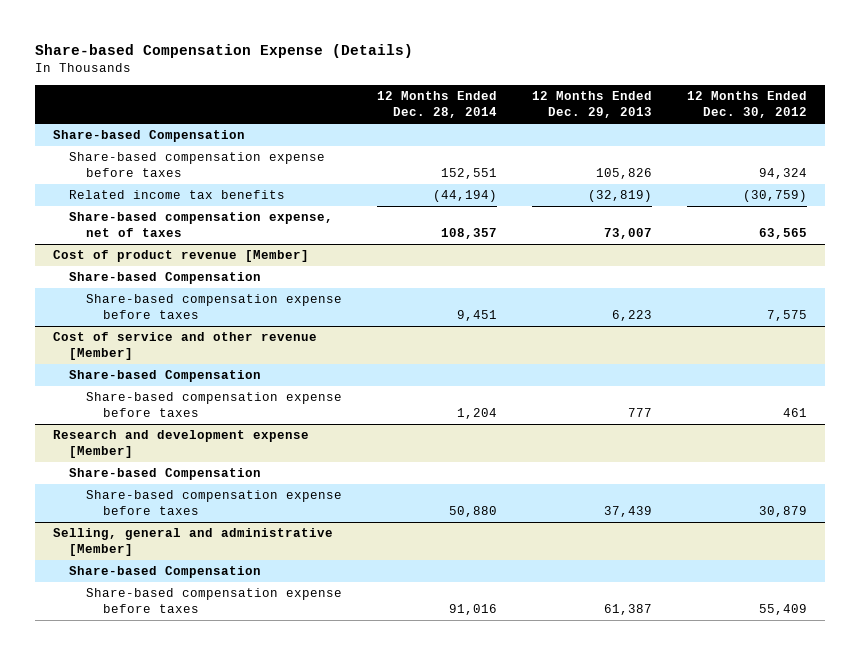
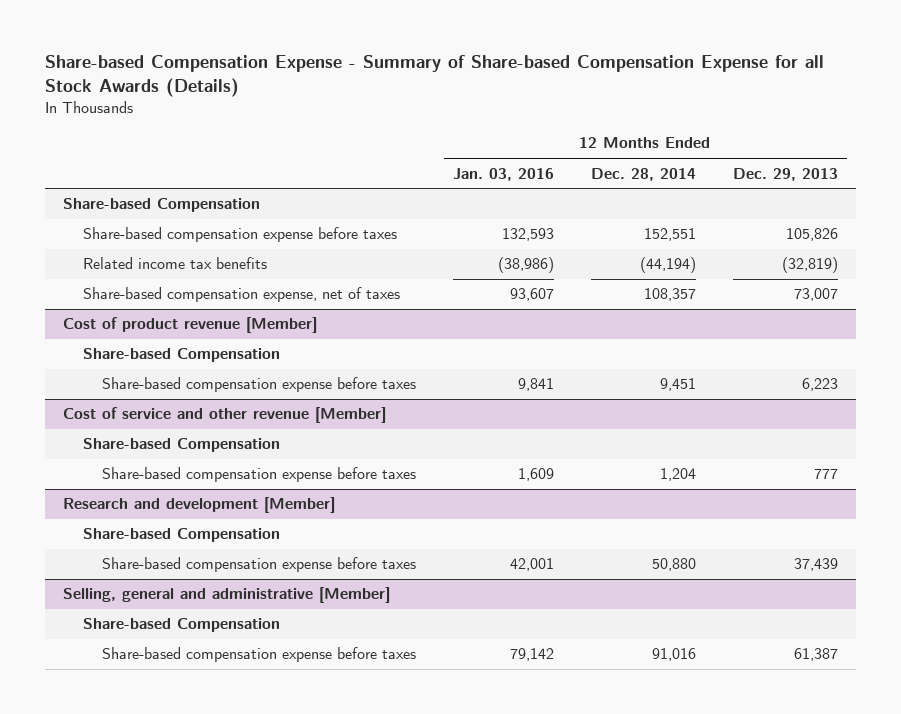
- Share-based Compensation Expense (Details)
+ Share-based Compensation Expense - Summary of Share-based Compensation Expense for all Stock Awards (Details)
- | 12 Months Ended Dec. 28, 2014 | 12 Months Ended Dec. 29, 2013 | 12 Months Ended Dec. 30, 2012
+ | 12 Months Ended Jan. 03, 2016 | 12 Months Ended Dec. 28, 2014 | 12 Months Ended Dec. 29, 2013
- Research and development expense [Member]
+ Research and development [Member]

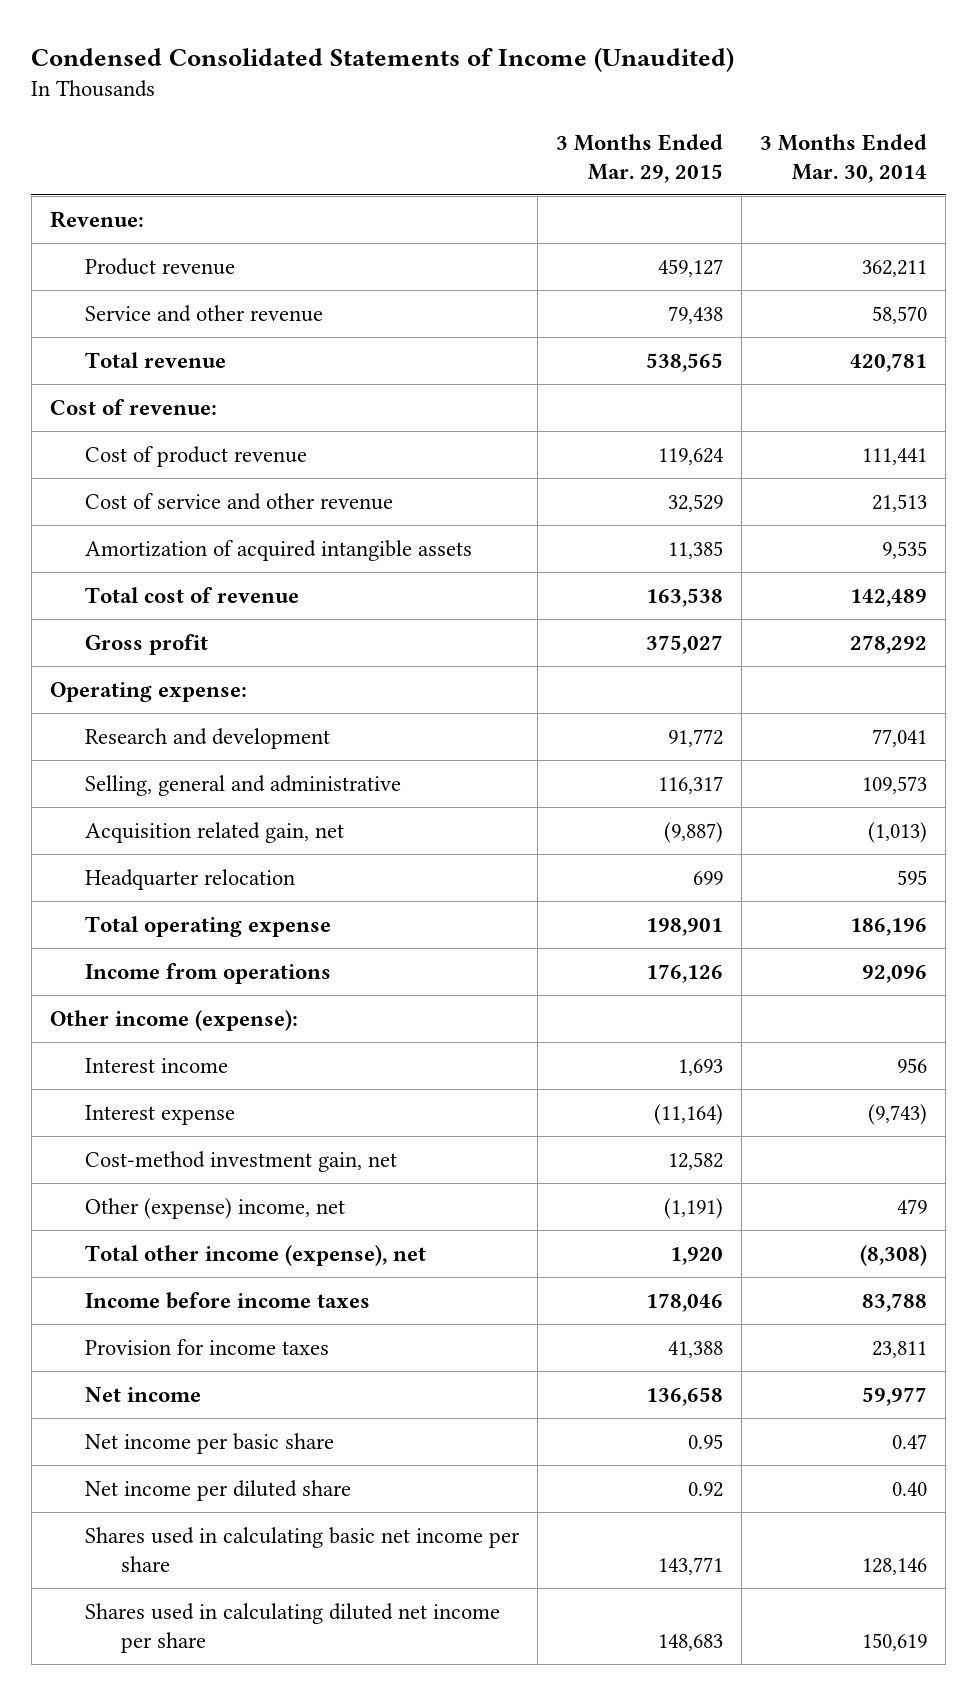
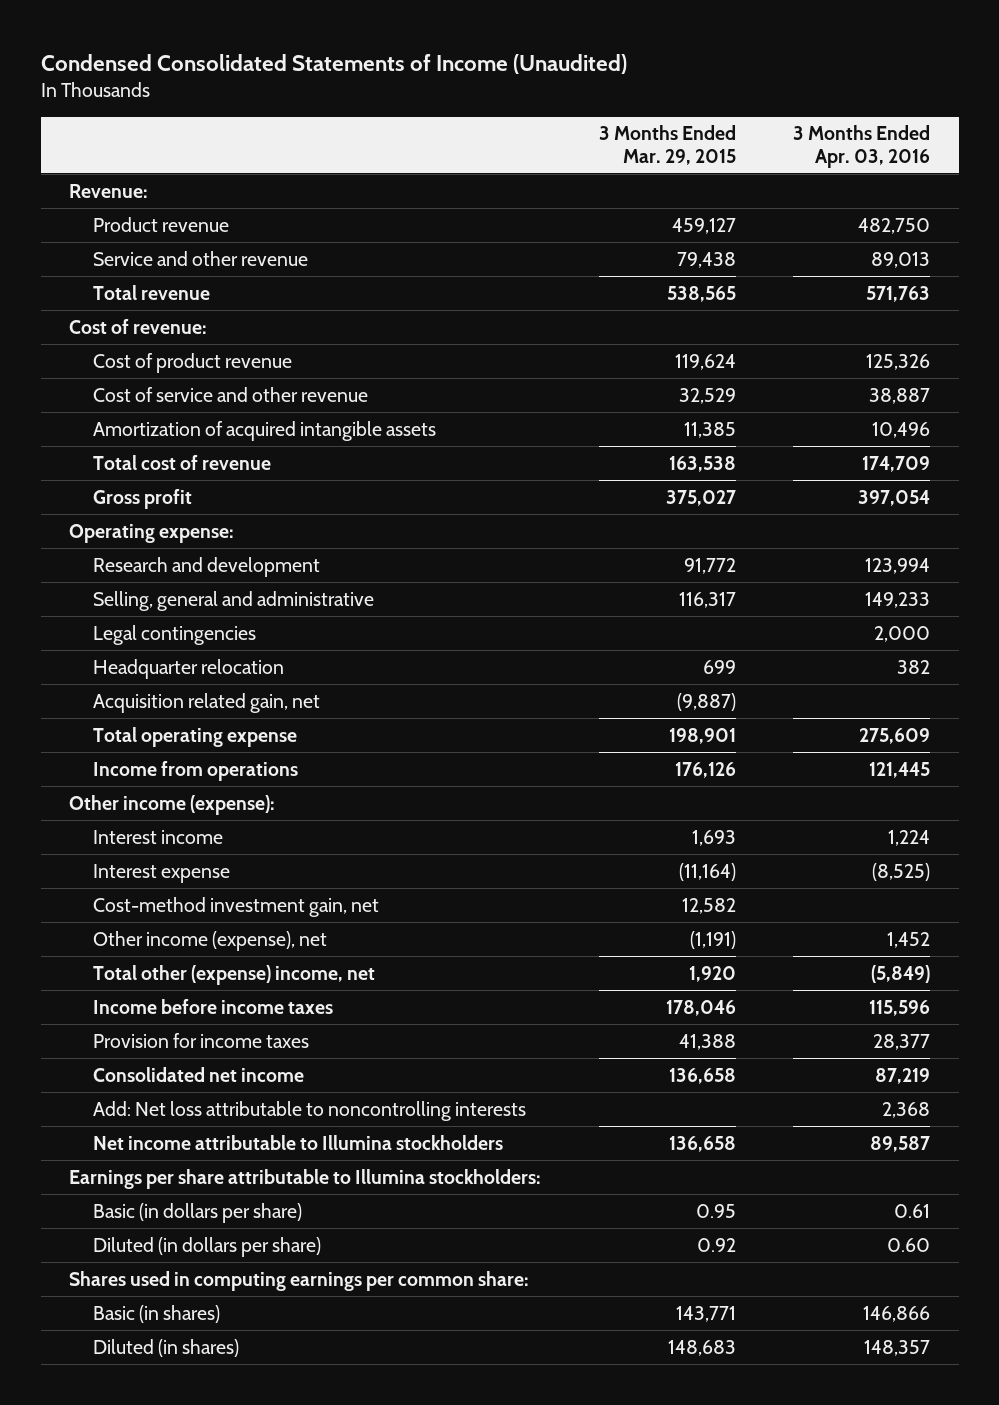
- | 3 Months Ended Mar. 29, 2015 | 3 Months Ended Mar. 30, 2014
+ | 3 Months Ended Mar. 29, 2015 | 3 Months Ended Apr. 03, 2016
+ Legal contingencies | | 2,000
moved down: Acquisition related gain, net | (9,887) |
- Other (expense) income, net | (1,191) | 479
- Total other income (expense), net | 1,920 | (8,308)
+ Other income (expense), net | (1,191) | 1,452
+ Total other (expense) income, net | 1,920 | (5,849)
- Net income | 136,658 | 59,977
- Net income per basic share | 0.95 | 0.47
- Net income per diluted share | 0.92 | 0.40
- Shares used in calculating basic net income per share | 143,771 | 128,146
- Shares used in calculating diluted net income per share | 148,683 | 150,619
+ Consolidated net income | 136,658 | 87,219
+ Add: Net loss attributable to noncontrolling interests | | 2,368
+ Net income attributable to Illumina stockholders | 136,658 | 89,587
+ Earnings per share attributable to Illumina stockholders:
+ Basic (in dollars per share) | 0.95 | 0.61
+ Diluted (in dollars per share) | 0.92 | 0.60
+ Shares used in computing earnings per common share:
+ Basic (in shares) | 143,771 | 146,866
+ Diluted (in shares) | 148,683 | 148,357

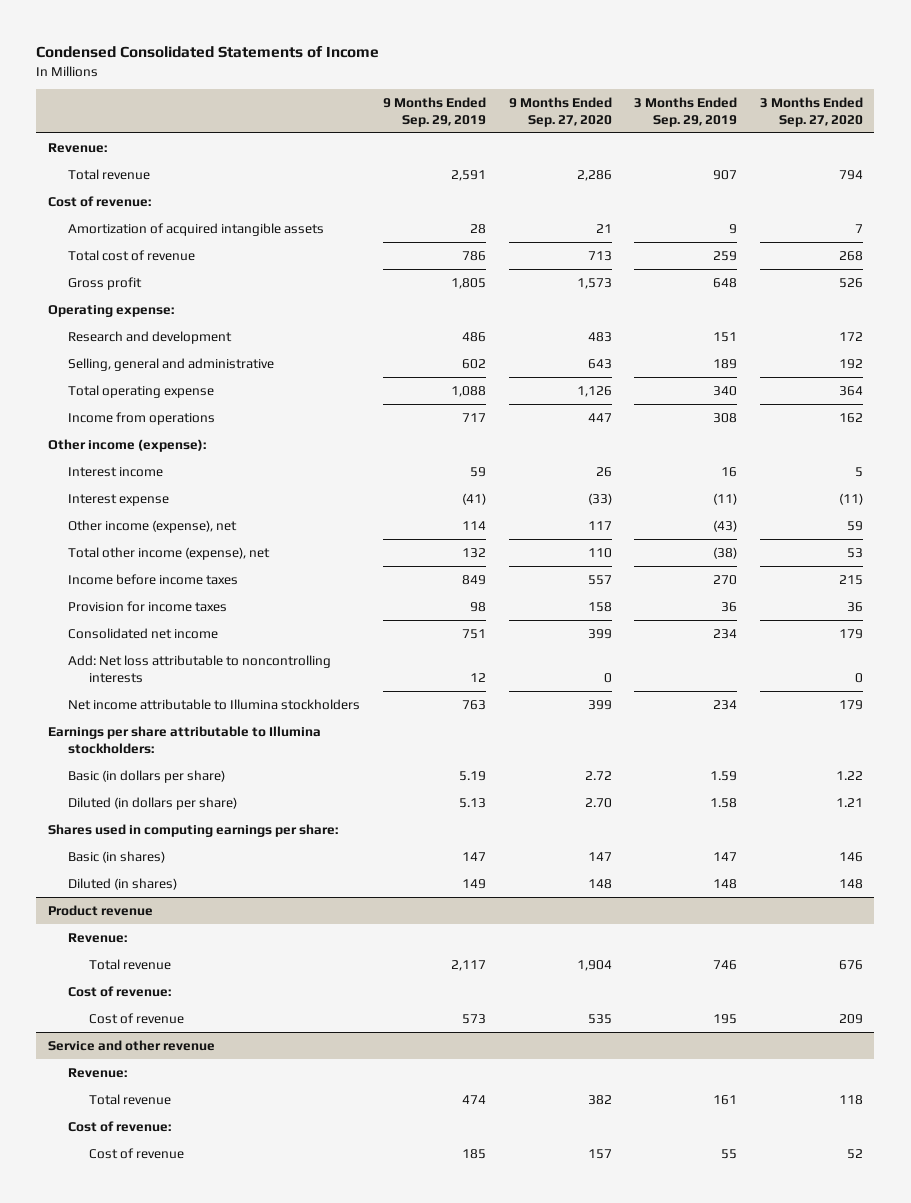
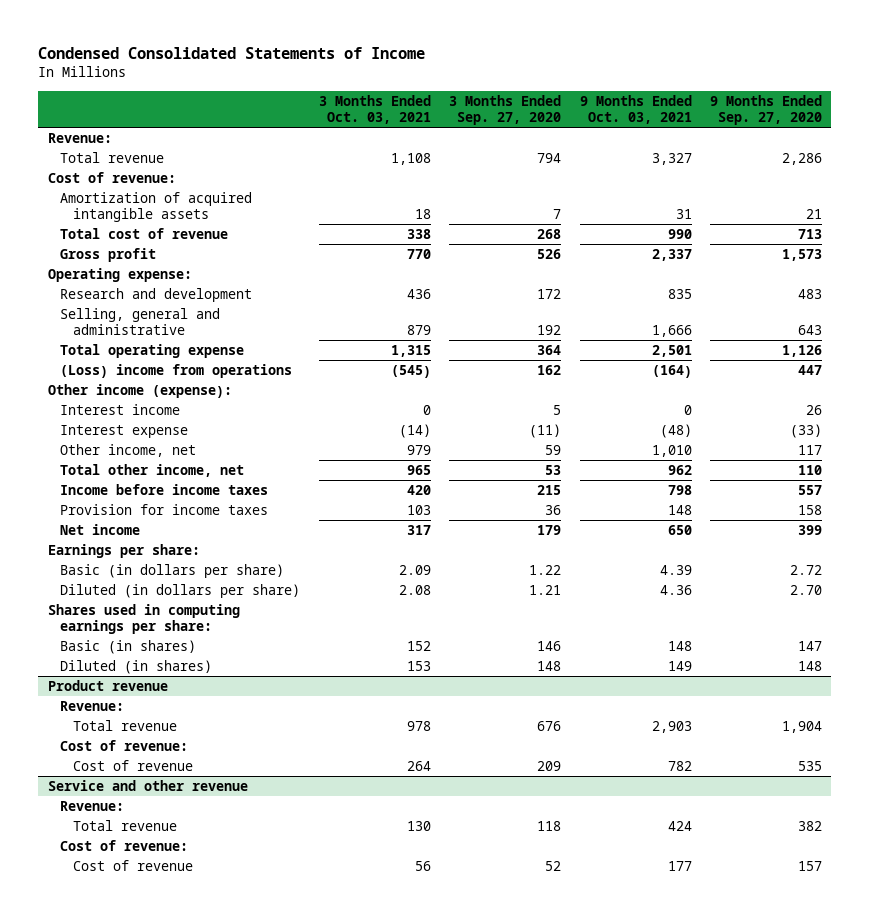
- | 9 Months Ended Sep. 29, 2019 | 9 Months Ended Sep. 27, 2020 | 3 Months Ended Sep. 29, 2019 | 3 Months Ended Sep. 27, 2020
+ | 3 Months Ended Oct. 03, 2021 | 3 Months Ended Sep. 27, 2020 | 9 Months Ended Oct. 03, 2021 | 9 Months Ended Sep. 27, 2020
- Income from operations | 717 | 447 | 308 | 162
+ (Loss) income from operations | (545) | 162 | (164) | 447
- Other income (expense), net | 114 | 117 | (43) | 59
- Total other income (expense), net | 132 | 110 | (38) | 53
+ Other income, net | 979 | 59 | 1,010 | 117
+ Total other income, net | 965 | 53 | 962 | 110
- Consolidated net income | 751 | 399 | 234 | 179
- Add: Net loss attributable to noncontrolling interests | 12 | 0 | | 0
- Net income attributable to Illumina stockholders | 763 | 399 | 234 | 179
- Earnings per share attributable to Illumina stockholders:
+ Net income | 317 | 179 | 650 | 399
+ Earnings per share:

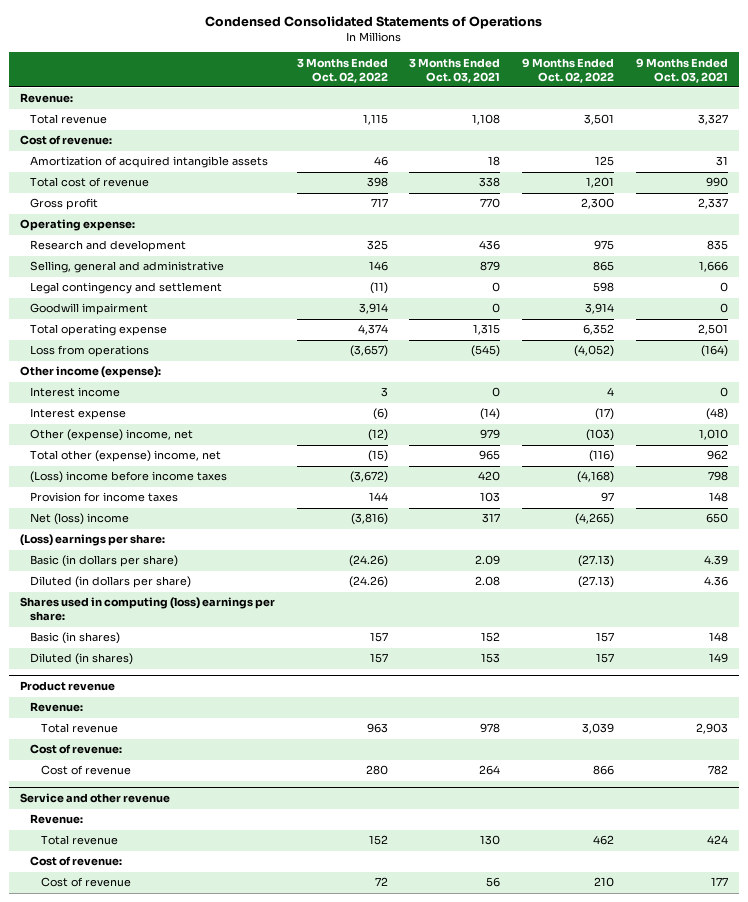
- Condensed Consolidated Statements of Income
+ Condensed Consolidated Statements of Operations
- | 3 Months Ended Oct. 03, 2021 | 3 Months Ended Sep. 27, 2020 | 9 Months Ended Oct. 03, 2021 | 9 Months Ended Sep. 27, 2020
+ | 3 Months Ended Oct. 02, 2022 | 3 Months Ended Oct. 03, 2021 | 9 Months Ended Oct. 02, 2022 | 9 Months Ended Oct. 03, 2021
+ Legal contingency and settlement | (11) | 0 | 598 | 0
+ Goodwill impairment | 3,914 | 0 | 3,914 | 0
- (Loss) income from operations | (545) | 162 | (164) | 447
+ Loss from operations | (3,657) | (545) | (4,052) | (164)
- Other income, net | 979 | 59 | 1,010 | 117
- Total other income, net | 965 | 53 | 962 | 110
- Income before income taxes | 420 | 215 | 798 | 557
+ Other (expense) income, net | (12) | 979 | (103) | 1,010
+ Total other (expense) income, net | (15) | 965 | (116) | 962
+ (Loss) income before income taxes | (3,672) | 420 | (4,168) | 798
- Net income | 317 | 179 | 650 | 399
- Earnings per share:
+ Net (loss) income | (3,816) | 317 | (4,265) | 650
+ (Loss) earnings per share:
- Shares used in computing earnings per share:
+ Shares used in computing (loss) earnings per share:

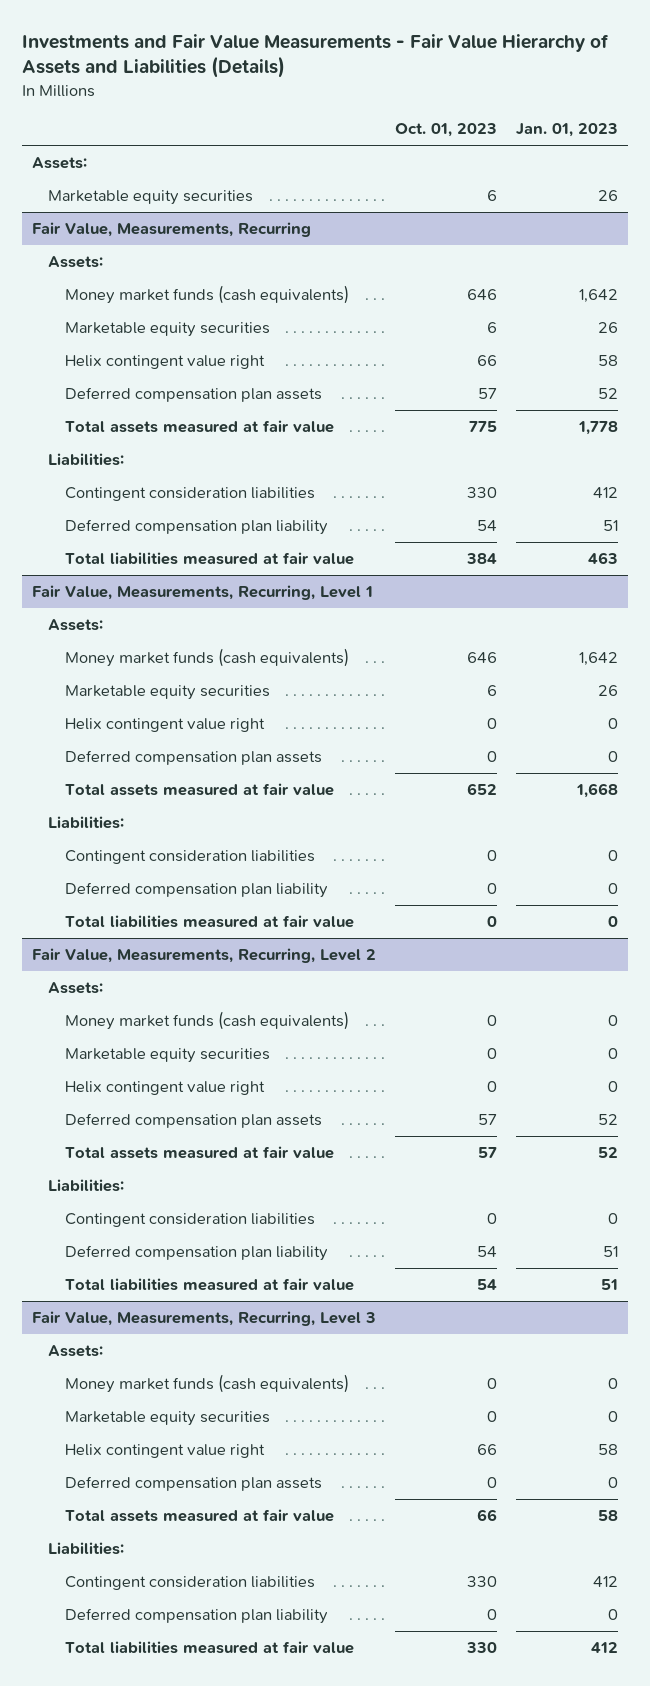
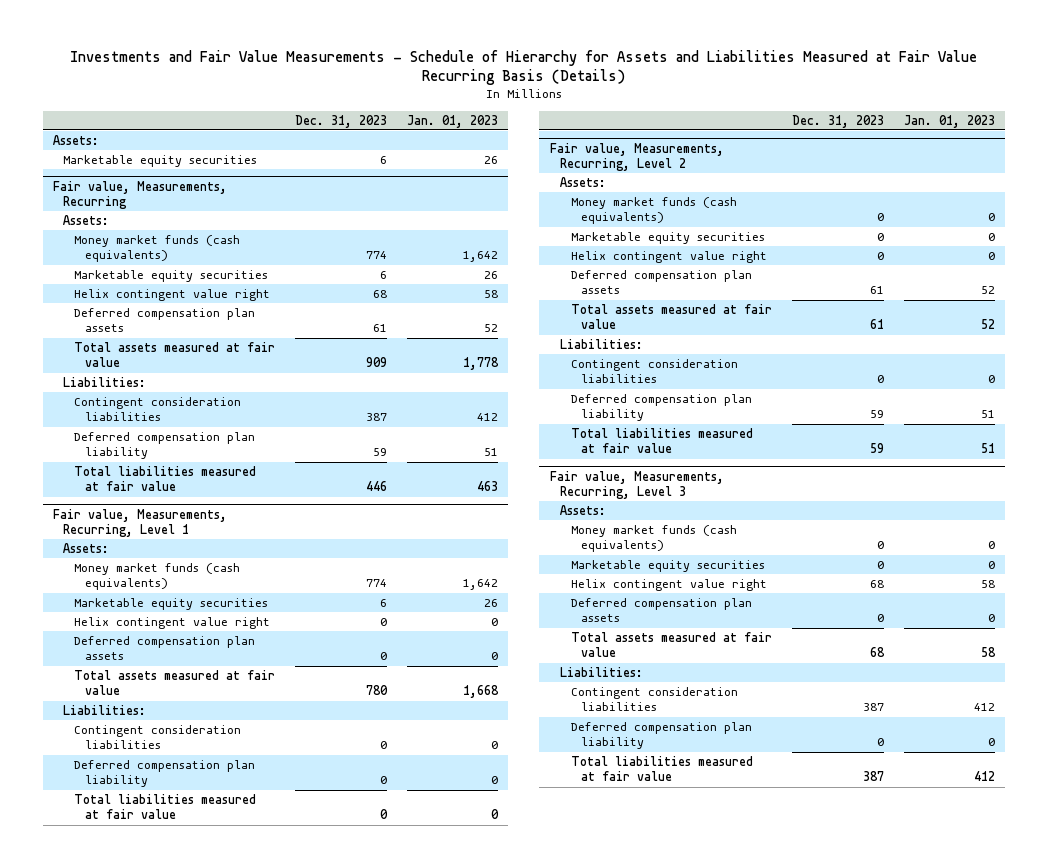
- Investments and Fair Value Measurements - Fair Value Hierarchy of Assets and Liabilities (Details)
+ Investments and Fair Value Measurements - Schedule of Hierarchy for Assets and Liabilities Measured at Fair Value Recurring Basis (Details)
- | Oct. 01, 2023 | Jan. 01, 2023
+ | Dec. 31, 2023 | Jan. 01, 2023
- Fair Value, Measurements, Recurring
+ Fair value, Measurements, Recurring
- Fair Value, Measurements, Recurring, Level 1
+ Fair value, Measurements, Recurring, Level 1
- Fair Value, Measurements, Recurring, Level 2
+ Fair value, Measurements, Recurring, Level 2
- Fair Value, Measurements, Recurring, Level 3
+ Fair value, Measurements, Recurring, Level 3

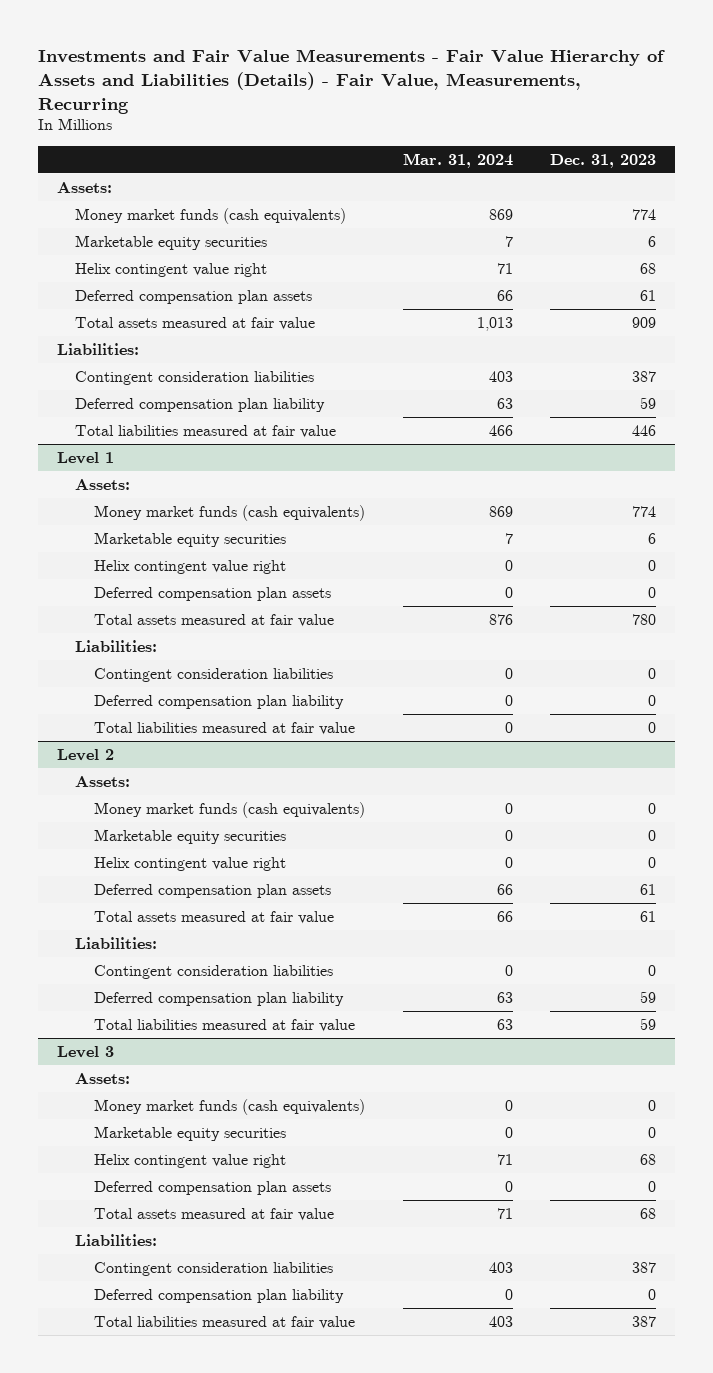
- Investments and Fair Value Measurements - Schedule of Hierarchy for Assets and Liabilities Measured at Fair Value Recurring Basis (Details)
+ Investments and Fair Value Measurements - Fair Value Hierarchy of Assets and Liabilities (Details) - Fair Value, Measurements, Recurring
- | Dec. 31, 2023 | Jan. 01, 2023
+ | Mar. 31, 2024 | Dec. 31, 2023
- Marketable equity securities | 6 | 26
- Fair value, Measurements, Recurring
- Assets:
- Fair value, Measurements, Recurring, Level 1
+ Level 1
- Fair value, Measurements, Recurring, Level 2
+ Level 2
- Fair value, Measurements, Recurring, Level 3
+ Level 3

